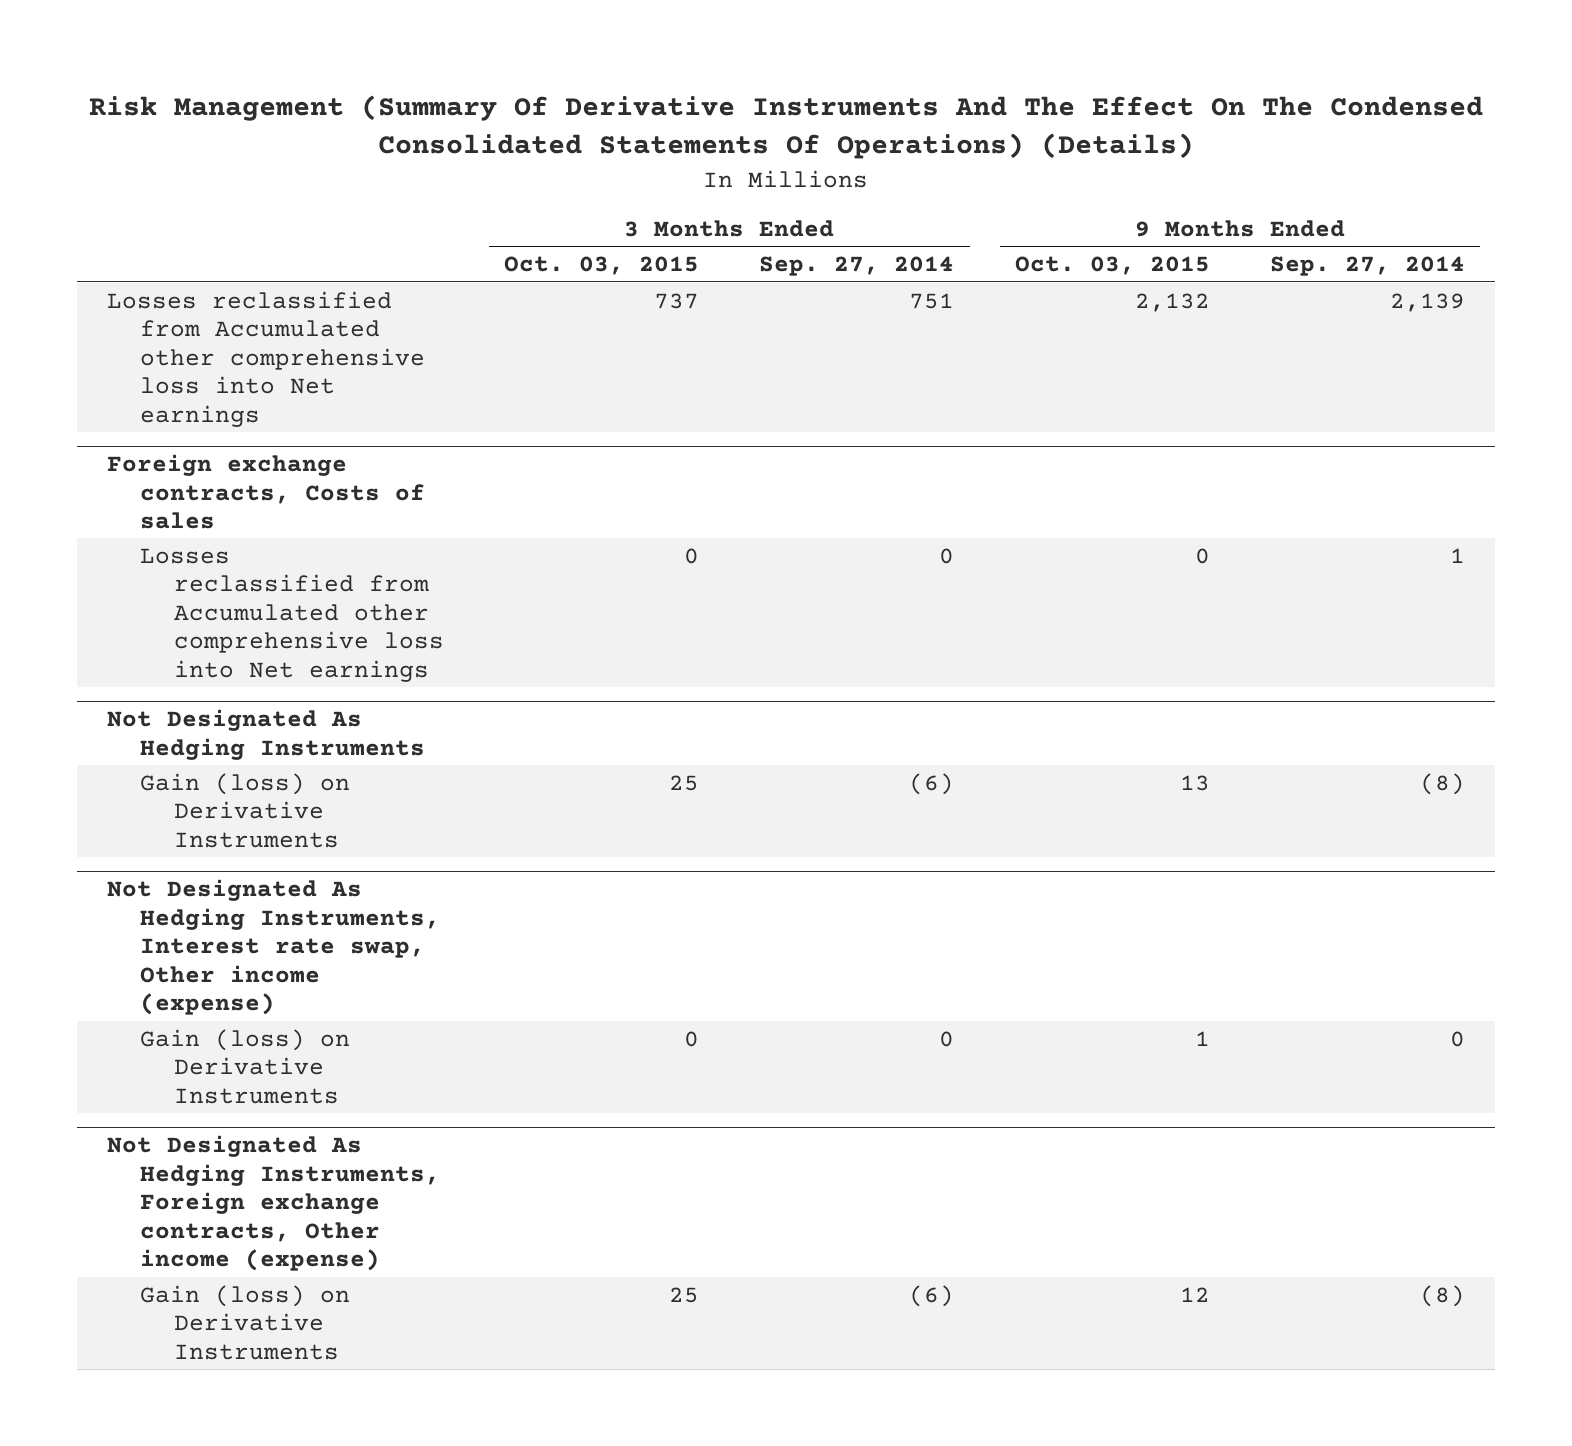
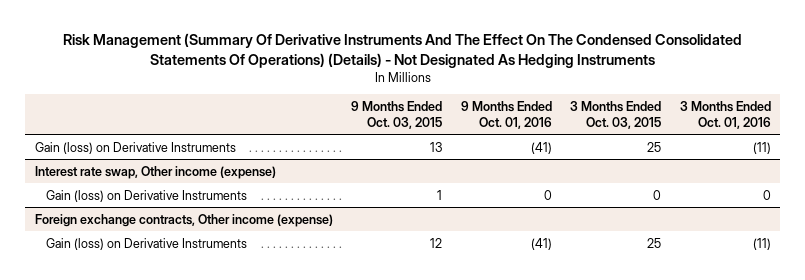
- Risk Management (Summary Of Derivative Instruments And The Effect On The Condensed Consolidated Statements Of Operations) (Details)
+ Risk Management (Summary Of Derivative Instruments And The Effect On The Condensed Consolidated Statements Of Operations) (Details) - Not Designated As Hedging Instruments
- | 3 Months Ended Oct. 03, 2015 | 3 Months Ended Sep. 27, 2014 | 9 Months Ended Oct. 03, 2015 | 9 Months Ended Sep. 27, 2014
+ | 9 Months Ended Oct. 03, 2015 | 9 Months Ended Oct. 01, 2016 | 3 Months Ended Oct. 03, 2015 | 3 Months Ended Oct. 01, 2016
- Losses reclassified from Accumulated other comprehensive loss into Net earnings | 737 | 751 | 2,132 | 2,139
- Foreign exchange contracts, Costs of sales
- Losses reclassified from Accumulated other comprehensive loss into Net earnings | 0 | 0 | 0 | 1
- Not Designated As Hedging Instruments
- Not Designated As Hedging Instruments, Interest rate swap, Other income (expense)
+ Interest rate swap, Other income (expense)
- Not Designated As Hedging Instruments, Foreign exchange contracts, Other income (expense)
+ Foreign exchange contracts, Other income (expense)

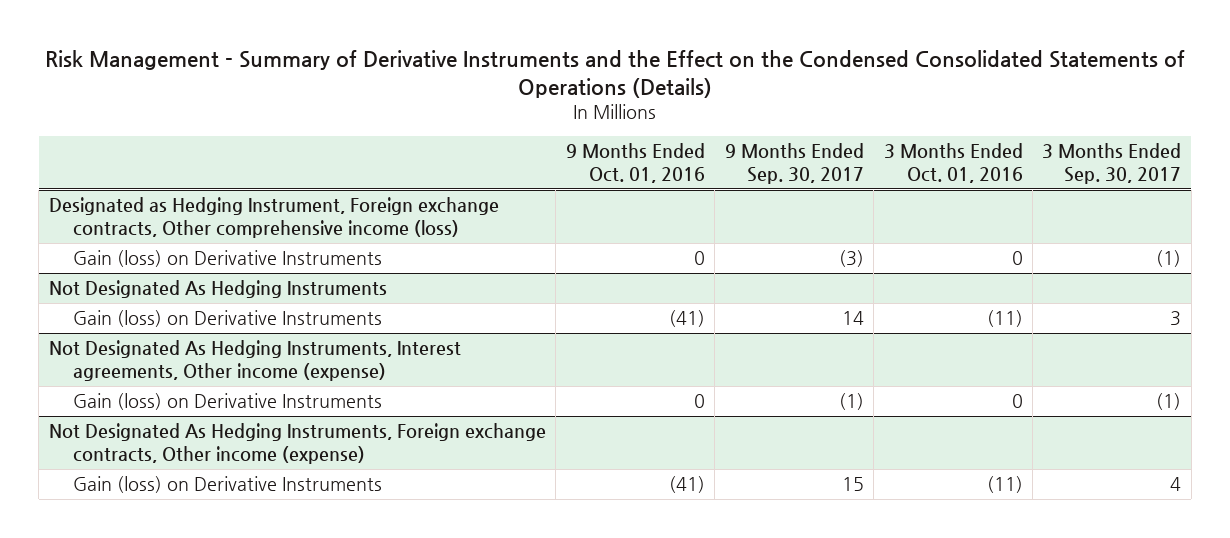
- Risk Management (Summary Of Derivative Instruments And The Effect On The Condensed Consolidated Statements Of Operations) (Details) - Not Designated As Hedging Instruments
+ Risk Management - Summary of Derivative Instruments and the Effect on the Condensed Consolidated Statements of Operations (Details)
- | 9 Months Ended Oct. 03, 2015 | 9 Months Ended Oct. 01, 2016 | 3 Months Ended Oct. 03, 2015 | 3 Months Ended Oct. 01, 2016
+ | 9 Months Ended Oct. 01, 2016 | 9 Months Ended Sep. 30, 2017 | 3 Months Ended Oct. 01, 2016 | 3 Months Ended Sep. 30, 2017
+ Designated as Hedging Instrument, Foreign exchange contracts, Other comprehensive income (loss)
+ Gain (loss) on Derivative Instruments | 0 | (3) | 0 | (1)
+ Not Designated As Hedging Instruments
- Interest rate swap, Other income (expense)
+ Not Designated As Hedging Instruments, Interest agreements, Other income (expense)
- Foreign exchange contracts, Other income (expense)
+ Not Designated As Hedging Instruments, Foreign exchange contracts, Other income (expense)

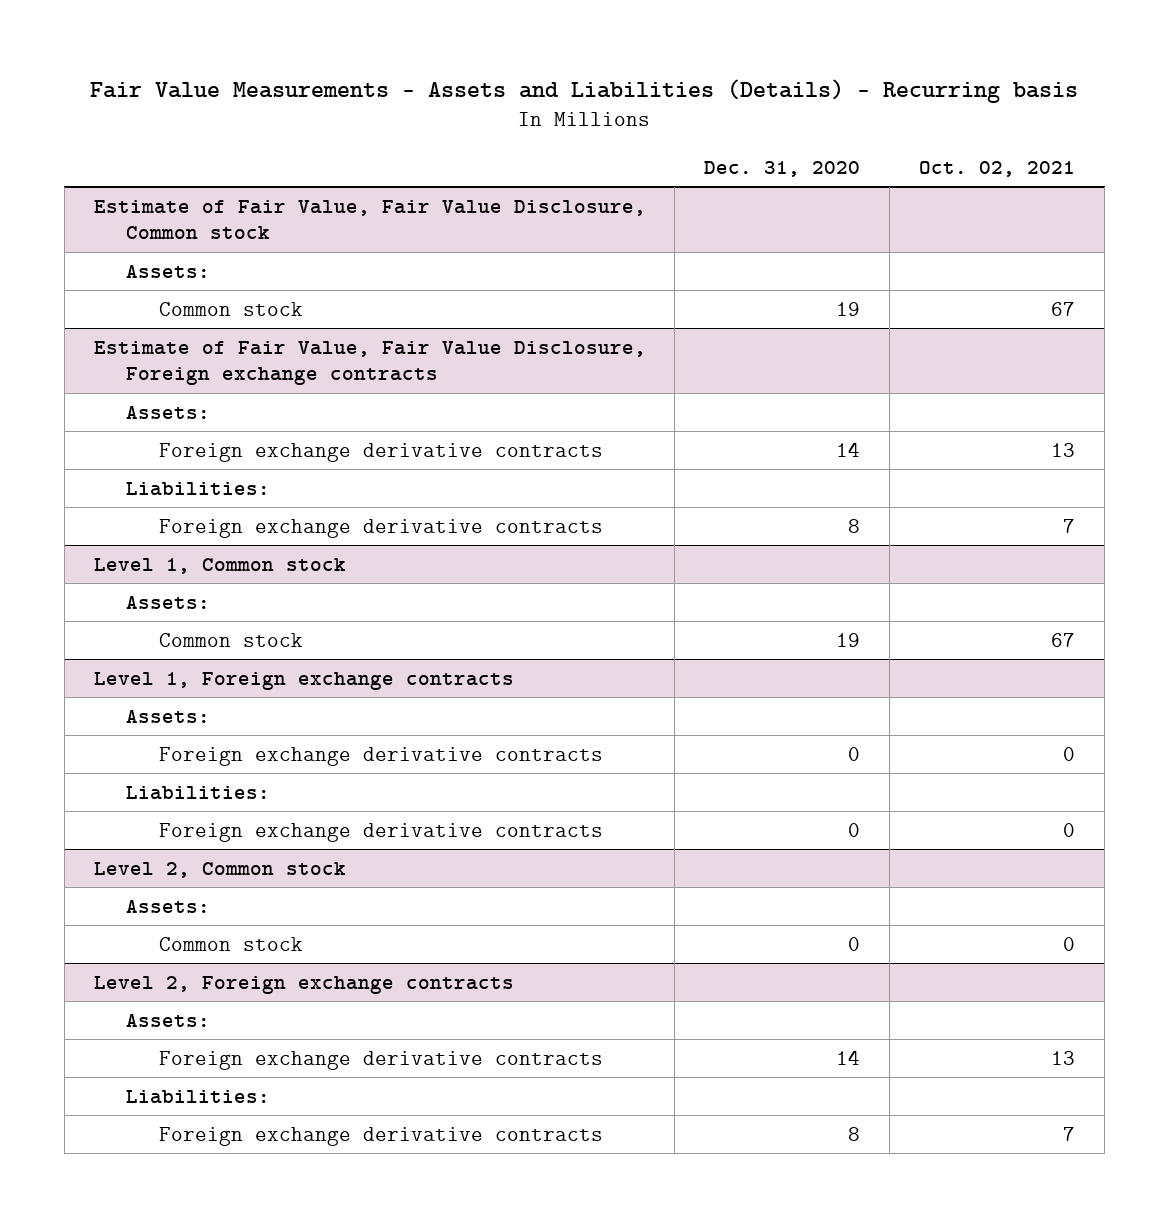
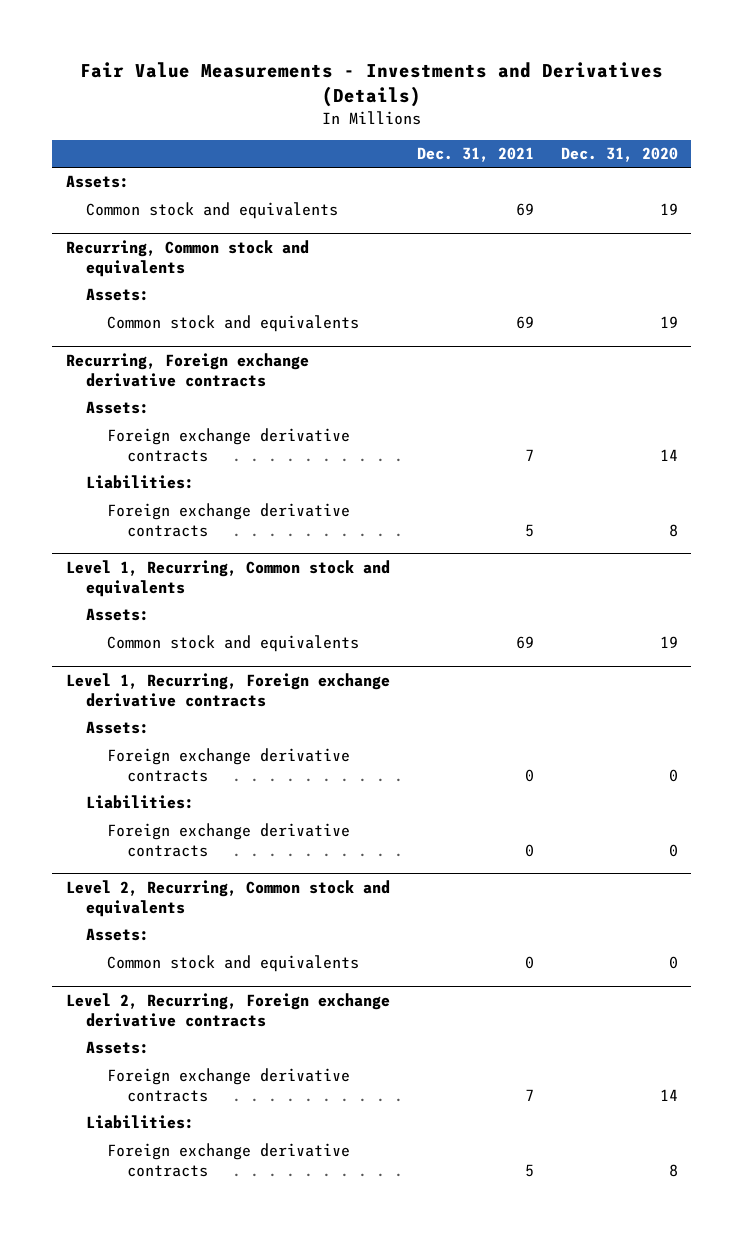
- Fair Value Measurements - Assets and Liabilities (Details) - Recurring basis
+ Fair Value Measurements - Investments and Derivatives (Details)
- | Dec. 31, 2020 | Oct. 02, 2021
+ | Dec. 31, 2021 | Dec. 31, 2020
- Estimate of Fair Value, Fair Value Disclosure, Common stock
- Common stock | 19 | 67
- Estimate of Fair Value, Fair Value Disclosure, Foreign exchange contracts
+ Common stock and equivalents | 69 | 19
+ Recurring, Common stock and equivalents
+ Common stock and equivalents | 69 | 19
+ Recurring, Foreign exchange derivative contracts
+ Assets:
- Level 1, Common stock
+ Level 1, Recurring, Common stock and equivalents
- Common stock | 19 | 67
- Level 1, Foreign exchange contracts
+ Common stock and equivalents | 69 | 19
+ Level 1, Recurring, Foreign exchange derivative contracts
- Level 2, Common stock
+ Level 2, Recurring, Common stock and equivalents
- Common stock | 0 | 0
- Level 2, Foreign exchange contracts
+ Common stock and equivalents | 0 | 0
+ Level 2, Recurring, Foreign exchange derivative contracts

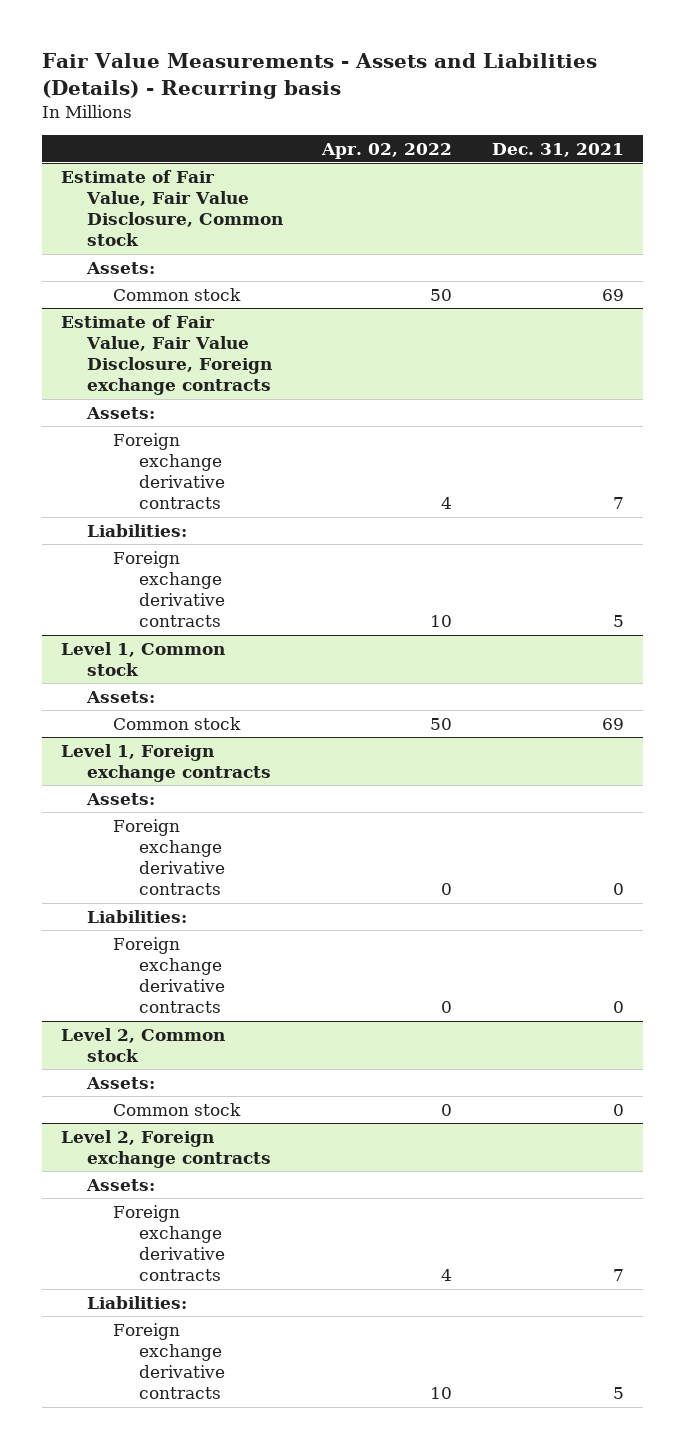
- Fair Value Measurements - Investments and Derivatives (Details)
+ Fair Value Measurements - Assets and Liabilities (Details) - Recurring basis
- | Dec. 31, 2021 | Dec. 31, 2020
+ | Apr. 02, 2022 | Dec. 31, 2021
- Assets:
- Common stock and equivalents | 69 | 19
- Recurring, Common stock and equivalents
+ Estimate of Fair Value, Fair Value Disclosure, Common stock
- Common stock and equivalents | 69 | 19
- Recurring, Foreign exchange derivative contracts
+ Common stock | 50 | 69
+ Estimate of Fair Value, Fair Value Disclosure, Foreign exchange contracts
- Level 1, Recurring, Common stock and equivalents
+ Level 1, Common stock
- Common stock and equivalents | 69 | 19
- Level 1, Recurring, Foreign exchange derivative contracts
+ Common stock | 50 | 69
+ Level 1, Foreign exchange contracts
- Level 2, Recurring, Common stock and equivalents
+ Level 2, Common stock
- Common stock and equivalents | 0 | 0
- Level 2, Recurring, Foreign exchange derivative contracts
+ Common stock | 0 | 0
+ Level 2, Foreign exchange contracts

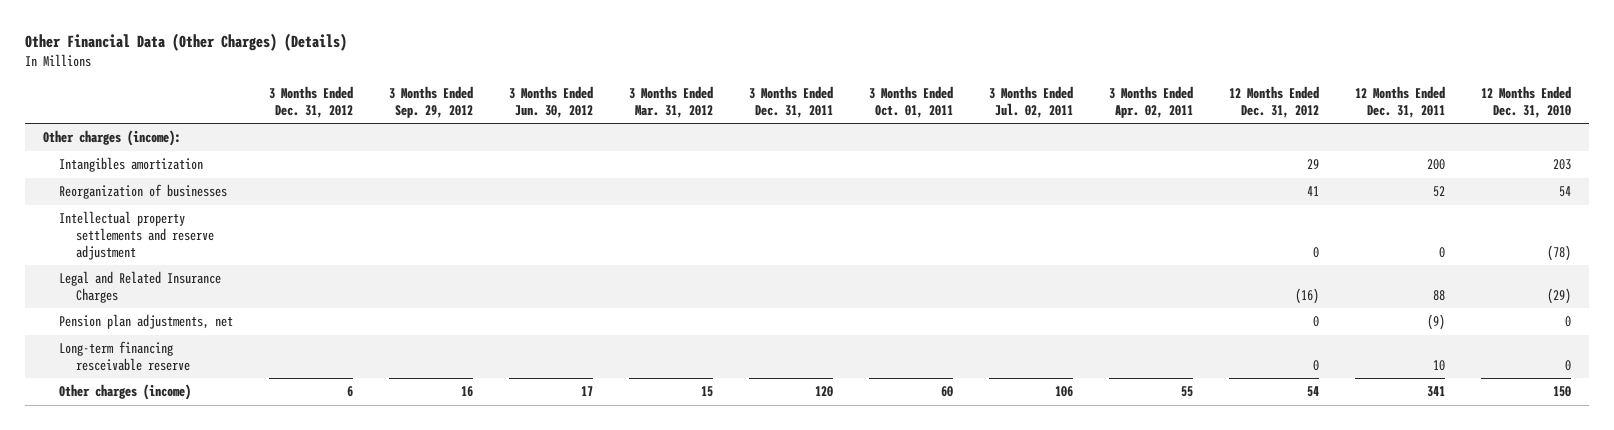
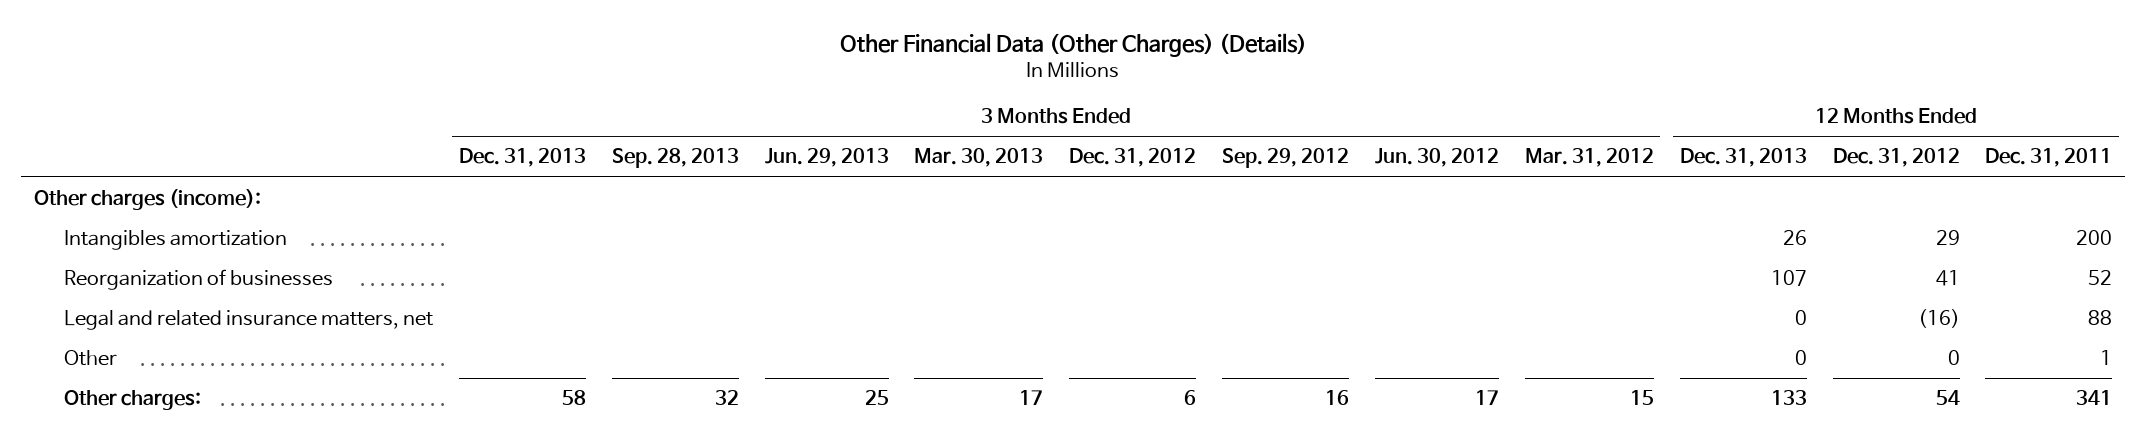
- | 3 Months Ended Dec. 31, 2012 | 3 Months Ended Sep. 29, 2012 | 3 Months Ended Jun. 30, 2012 | 3 Months Ended Mar. 31, 2012 | 3 Months Ended Dec. 31, 2011 | 3 Months Ended Oct. 01, 2011 | 3 Months Ended Jul. 02, 2011 | 3 Months Ended Apr. 02, 2011 | 12 Months Ended Dec. 31, 2012 | 12 Months Ended Dec. 31, 2011 | 12 Months Ended Dec. 31, 2010
+ | 3 Months Ended Dec. 31, 2013 | 3 Months Ended Sep. 28, 2013 | 3 Months Ended Jun. 29, 2013 | 3 Months Ended Mar. 30, 2013 | 3 Months Ended Dec. 31, 2012 | 3 Months Ended Sep. 29, 2012 | 3 Months Ended Jun. 30, 2012 | 3 Months Ended Mar. 31, 2012 | 12 Months Ended Dec. 31, 2013 | 12 Months Ended Dec. 31, 2012 | 12 Months Ended Dec. 31, 2011
- Intellectual property settlements and reserve adjustment | | | | | | | | | 0 | 0 | (78)
- Legal and Related Insurance Charges | | | | | | | | | (16) | 88 | (29)
- Pension plan adjustments, net | | | | | | | | | 0 | (9) | 0
- Long-term financing resceivable reserve | | | | | | | | | 0 | 10 | 0
- Other charges (income) | 6 | 16 | 17 | 15 | 120 | 60 | 106 | 55 | 54 | 341 | 150
+ Legal and related insurance matters, net | | | | | | | | | 0 | (16) | 88
+ Other | | | | | | | | | 0 | 0 | 1
+ Other charges: | 58 | 32 | 25 | 17 | 6 | 16 | 17 | 15 | 133 | 54 | 341

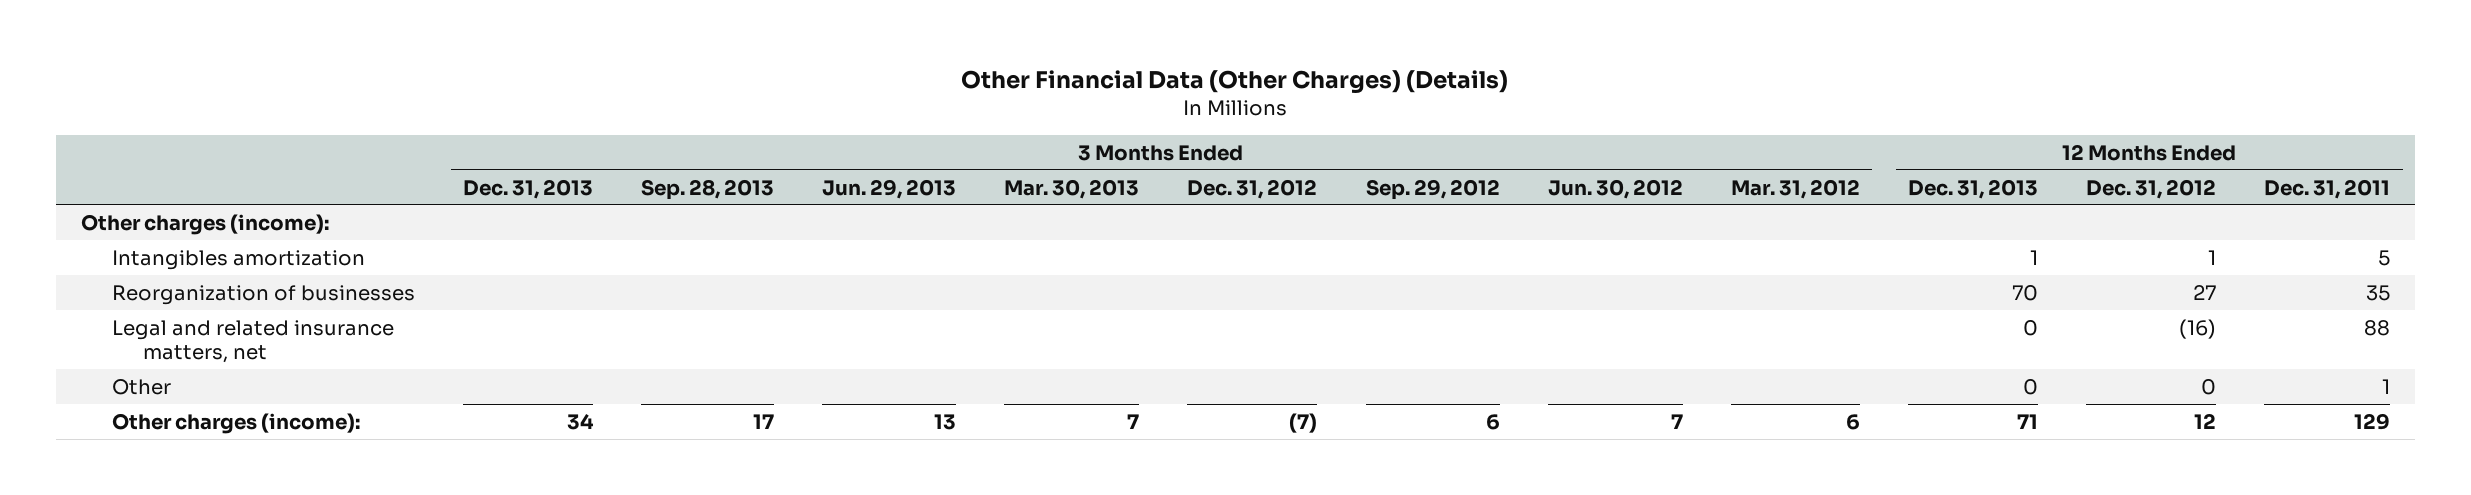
- Intangibles amortization | | | | | | | | | 26 | 29 | 200
- Reorganization of businesses | | | | | | | | | 107 | 41 | 52
+ Intangibles amortization | | | | | | | | | 1 | 1 | 5
+ Reorganization of businesses | | | | | | | | | 70 | 27 | 35
- Other charges: | 58 | 32 | 25 | 17 | 6 | 16 | 17 | 15 | 133 | 54 | 341
+ Other charges (income): | 34 | 17 | 13 | 7 | (7) | 6 | 7 | 6 | 71 | 12 | 129

